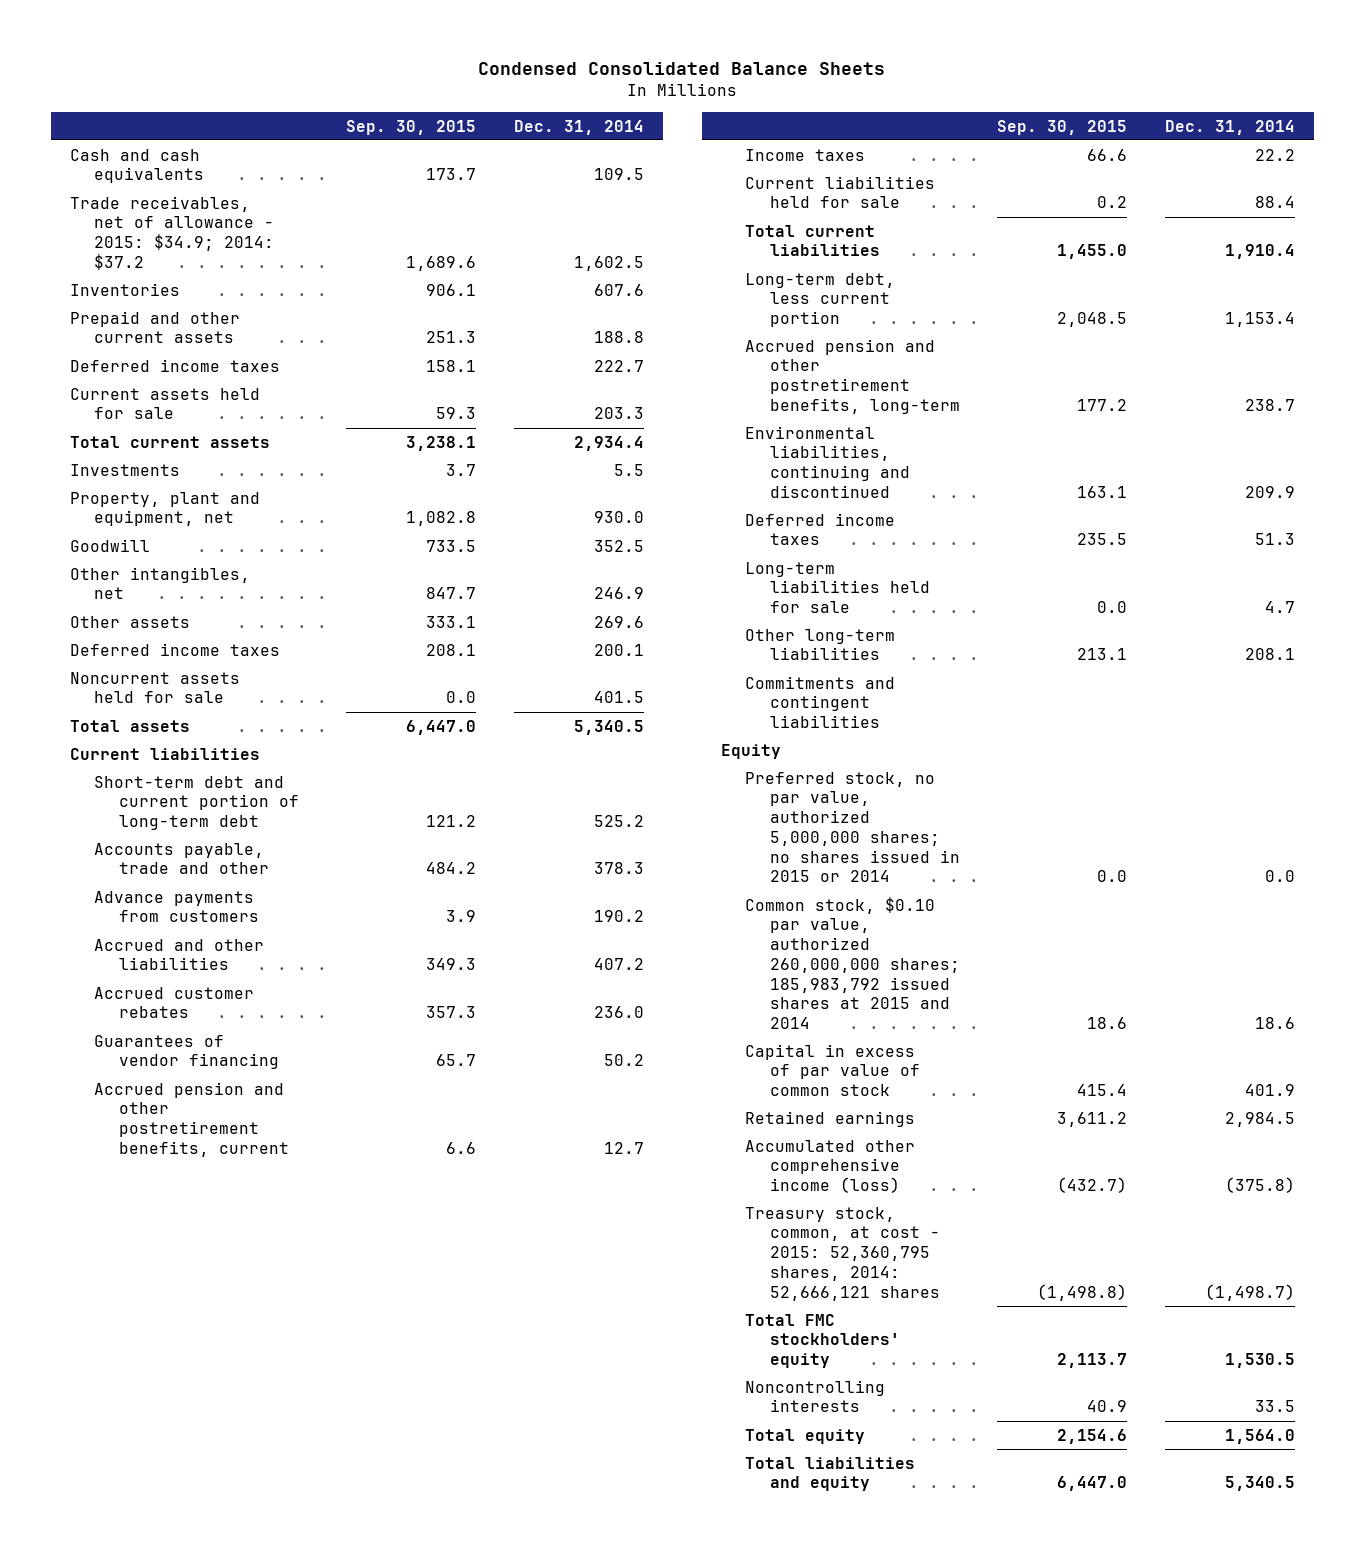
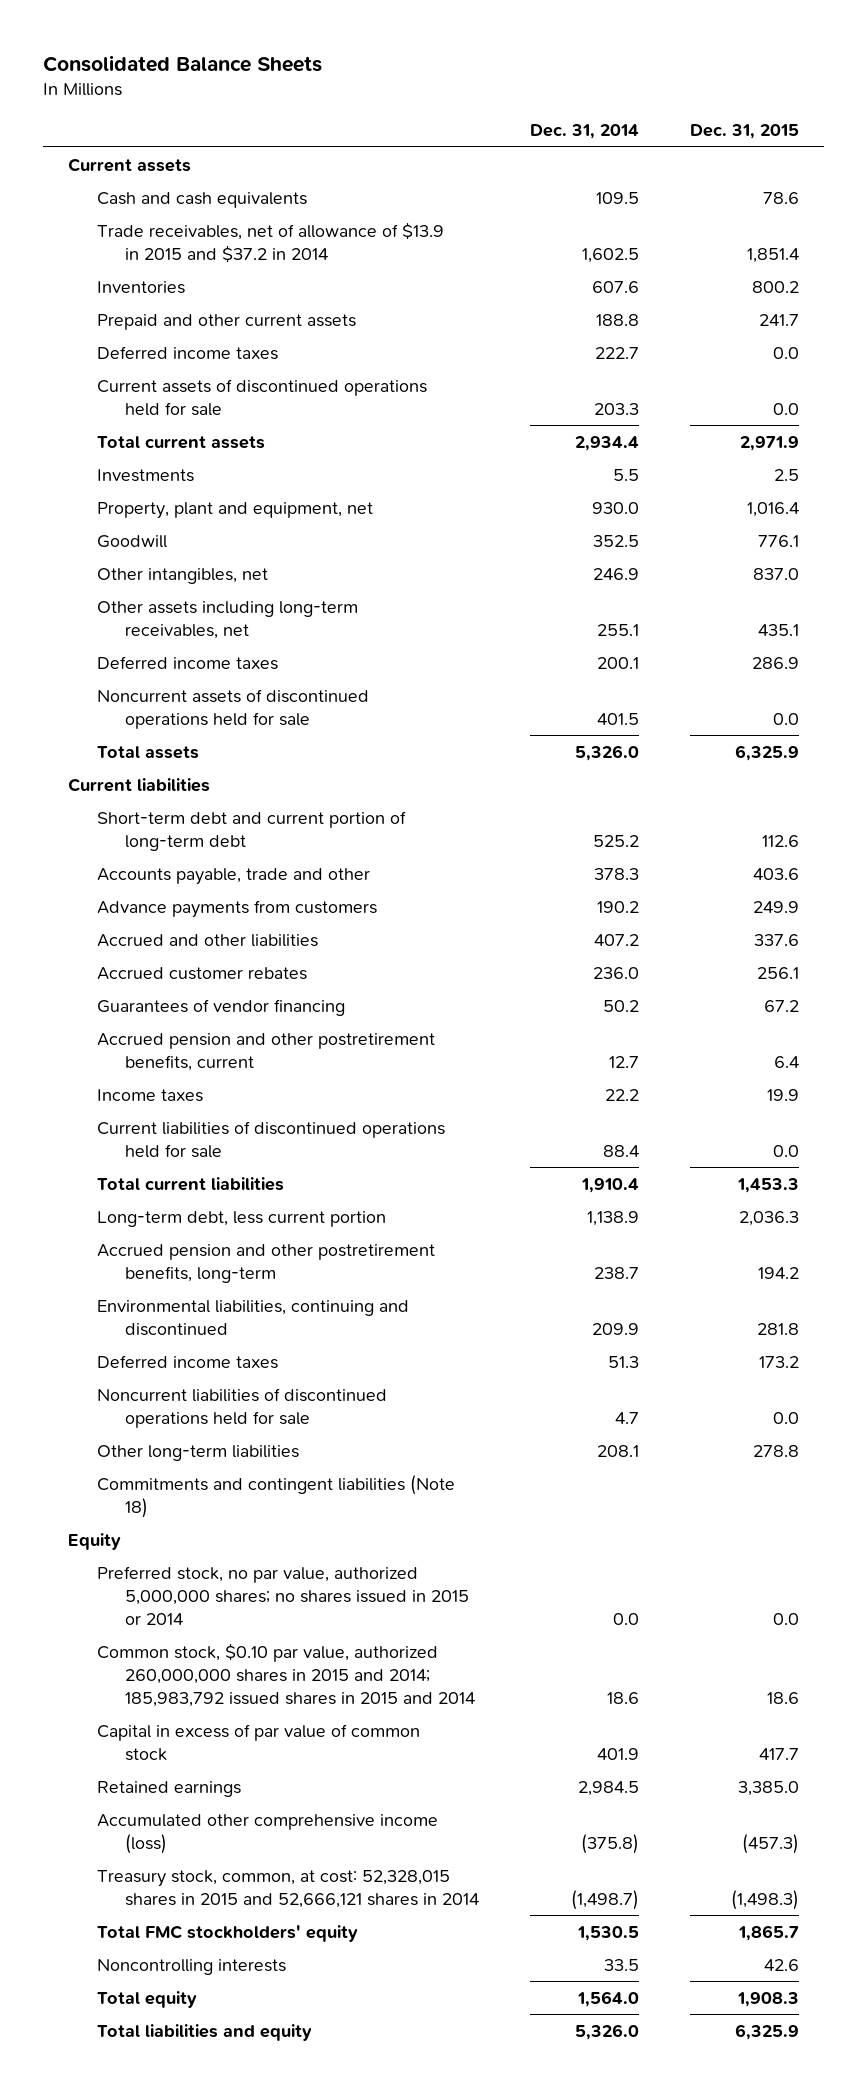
- Condensed Consolidated Balance Sheets
+ Consolidated Balance Sheets
- | Sep. 30, 2015 | Dec. 31, 2014
+ | Dec. 31, 2014 | Dec. 31, 2015
+ Current assets
- Trade receivables, net of allowance - 2015: $34.9; 2014: $37.2 | 1,689.6 | 1,602.5
+ Trade receivables, net of allowance of $13.9 in 2015 and $37.2 in 2014 | 1,602.5 | 1,851.4
- Current assets held for sale | 59.3 | 203.3
+ Current assets of discontinued operations held for sale | 203.3 | 0.0
- Other assets | 333.1 | 269.6
+ Other assets including long-term receivables, net | 255.1 | 435.1
- Noncurrent assets held for sale | 0.0 | 401.5
- Total assets | 6,447.0 | 5,340.5
+ Noncurrent assets of discontinued operations held for sale | 401.5 | 0.0
+ Total assets | 5,326.0 | 6,325.9
- Current liabilities held for sale | 0.2 | 88.4
+ Current liabilities of discontinued operations held for sale | 88.4 | 0.0
- Long-term debt, less current portion | 2,048.5 | 1,153.4
+ Long-term debt, less current portion | 1,138.9 | 2,036.3
- Long-term liabilities held for sale | 0.0 | 4.7
+ Noncurrent liabilities of discontinued operations held for sale | 4.7 | 0.0
- Commitments and contingent liabilities
+ Commitments and contingent liabilities (Note 18)
- Common stock, $0.10 par value, authorized 260,000,000 shares; 185,983,792 issued shares at 2015 and 2014 | 18.6 | 18.6
+ Common stock, $0.10 par value, authorized 260,000,000 shares in 2015 and 2014; 185,983,792 issued shares in 2015 and 2014 | 18.6 | 18.6
- Treasury stock, common, at cost - 2015: 52,360,795 shares, 2014: 52,666,121 shares | (1,498.8) | (1,498.7)
+ Treasury stock, common, at cost: 52,328,015 shares in 2015 and 52,666,121 shares in 2014 | (1,498.7) | (1,498.3)
- Total liabilities and equity | 6,447.0 | 5,340.5
+ Total liabilities and equity | 5,326.0 | 6,325.9

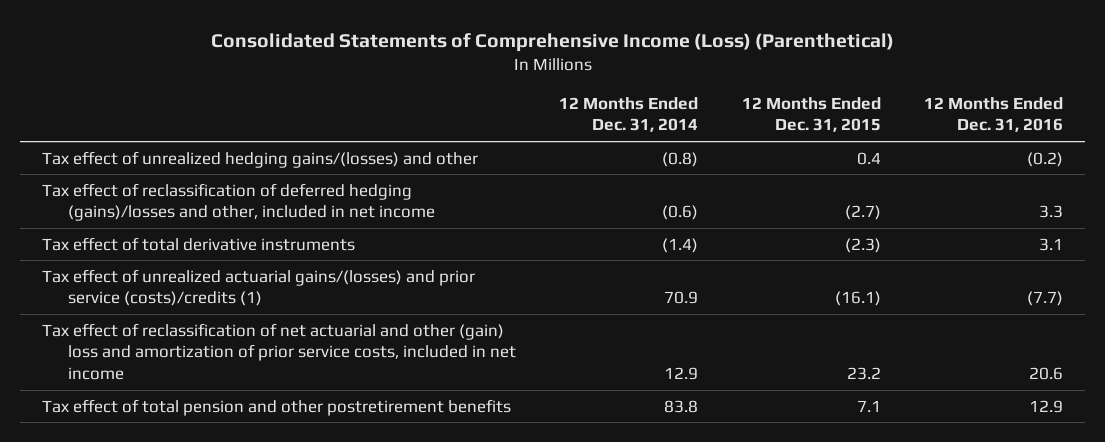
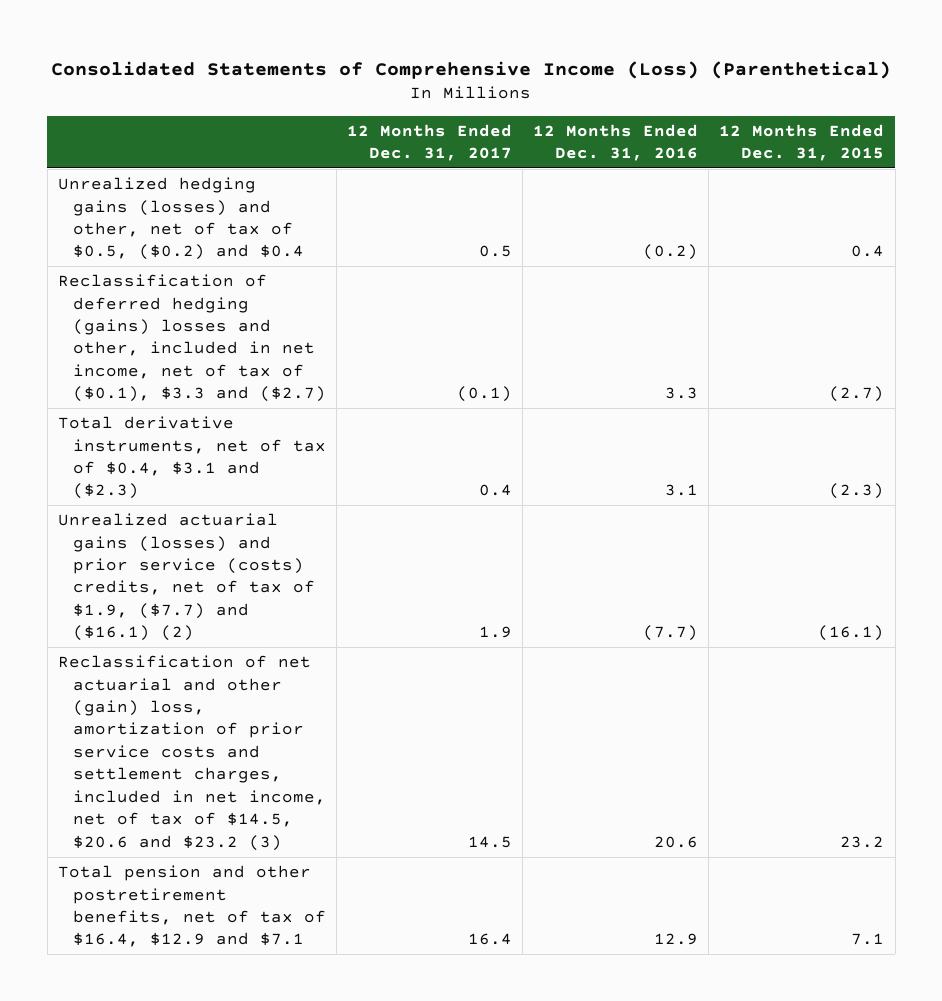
- | 12 Months Ended Dec. 31, 2014 | 12 Months Ended Dec. 31, 2015 | 12 Months Ended Dec. 31, 2016
+ | 12 Months Ended Dec. 31, 2017 | 12 Months Ended Dec. 31, 2016 | 12 Months Ended Dec. 31, 2015
- Tax effect of unrealized hedging gains/(losses) and other | (0.8) | 0.4 | (0.2)
- Tax effect of reclassification of deferred hedging (gains)/losses and other, included in net income | (0.6) | (2.7) | 3.3
- Tax effect of total derivative instruments | (1.4) | (2.3) | 3.1
- Tax effect of unrealized actuarial gains/(losses) and prior service (costs)/credits (1) | 70.9 | (16.1) | (7.7)
- Tax effect of reclassification of net actuarial and other (gain) loss and amortization of prior service costs, included in net income | 12.9 | 23.2 | 20.6
- Tax effect of total pension and other postretirement benefits | 83.8 | 7.1 | 12.9
+ Unrealized hedging gains (losses) and other, net of tax of $0.5, ($0.2) and $0.4 | 0.5 | (0.2) | 0.4
+ Reclassification of deferred hedging (gains) losses and other, included in net income, net of tax of ($0.1), $3.3 and ($2.7) | (0.1) | 3.3 | (2.7)
+ Total derivative instruments, net of tax of $0.4, $3.1 and ($2.3) | 0.4 | 3.1 | (2.3)
+ Unrealized actuarial gains (losses) and prior service (costs) credits, net of tax of $1.9, ($7.7) and ($16.1) (2) | 1.9 | (7.7) | (16.1)
+ Reclassification of net actuarial and other (gain) loss, amortization of prior service costs and settlement charges, included in net income, net of tax of $14.5, $20.6 and $23.2 (3) | 14.5 | 20.6 | 23.2
+ Total pension and other postretirement benefits, net of tax of $16.4, $12.9 and $7.1 | 16.4 | 12.9 | 7.1

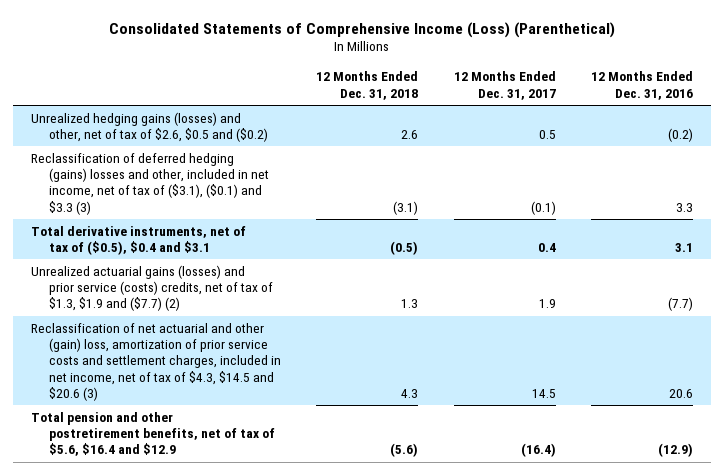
- | 12 Months Ended Dec. 31, 2017 | 12 Months Ended Dec. 31, 2016 | 12 Months Ended Dec. 31, 2015
+ | 12 Months Ended Dec. 31, 2018 | 12 Months Ended Dec. 31, 2017 | 12 Months Ended Dec. 31, 2016
- Unrealized hedging gains (losses) and other, net of tax of $0.5, ($0.2) and $0.4 | 0.5 | (0.2) | 0.4
- Reclassification of deferred hedging (gains) losses and other, included in net income, net of tax of ($0.1), $3.3 and ($2.7) | (0.1) | 3.3 | (2.7)
- Total derivative instruments, net of tax of $0.4, $3.1 and ($2.3) | 0.4 | 3.1 | (2.3)
- Unrealized actuarial gains (losses) and prior service (costs) credits, net of tax of $1.9, ($7.7) and ($16.1) (2) | 1.9 | (7.7) | (16.1)
- Reclassification of net actuarial and other (gain) loss, amortization of prior service costs and settlement charges, included in net income, net of tax of $14.5, $20.6 and $23.2 (3) | 14.5 | 20.6 | 23.2
- Total pension and other postretirement benefits, net of tax of $16.4, $12.9 and $7.1 | 16.4 | 12.9 | 7.1
+ Unrealized hedging gains (losses) and other, net of tax of $2.6, $0.5 and ($0.2) | 2.6 | 0.5 | (0.2)
+ Reclassification of deferred hedging (gains) losses and other, included in net income, net of tax of ($3.1), ($0.1) and $3.3 (3) | (3.1) | (0.1) | 3.3
+ Total derivative instruments, net of tax of ($0.5), $0.4 and $3.1 | (0.5) | 0.4 | 3.1
+ Unrealized actuarial gains (losses) and prior service (costs) credits, net of tax of $1.3, $1.9 and ($7.7) (2) | 1.3 | 1.9 | (7.7)
+ Reclassification of net actuarial and other (gain) loss, amortization of prior service costs and settlement charges, included in net income, net of tax of $4.3, $14.5 and $20.6 (3) | 4.3 | 14.5 | 20.6
+ Total pension and other postretirement benefits, net of tax of $5.6, $16.4 and $12.9 | (5.6) | (16.4) | (12.9)

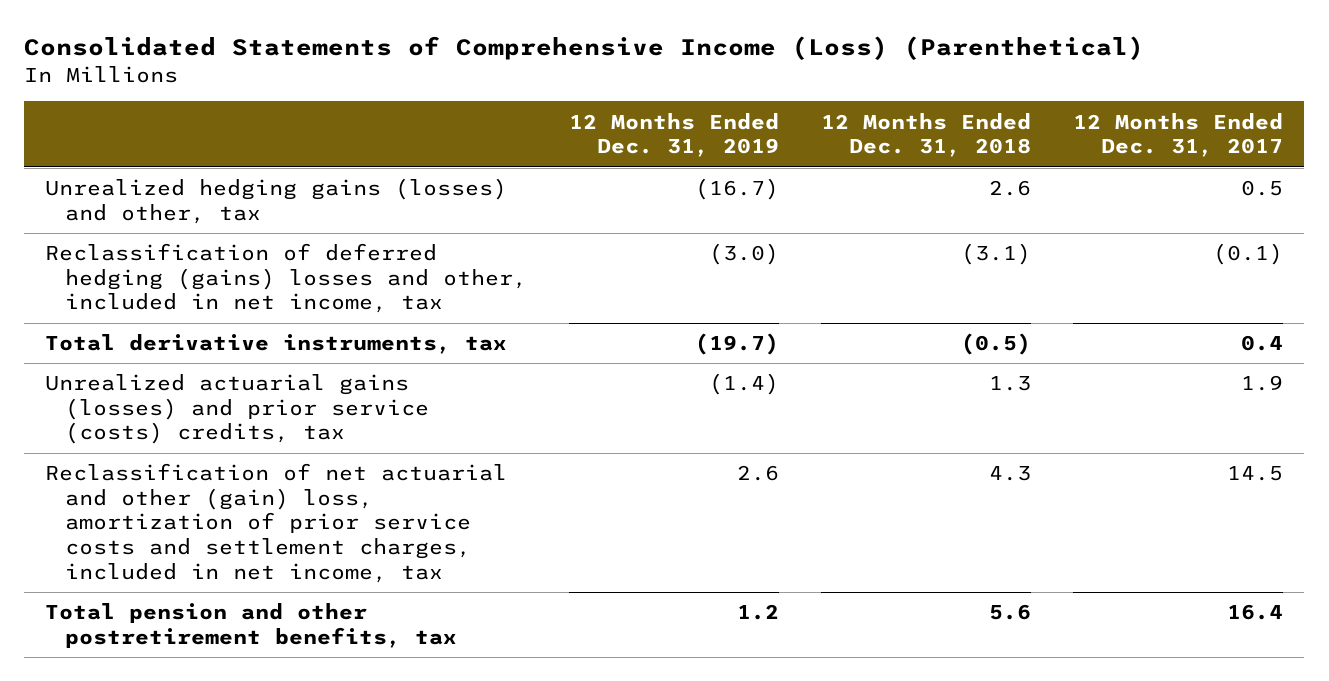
- | 12 Months Ended Dec. 31, 2018 | 12 Months Ended Dec. 31, 2017 | 12 Months Ended Dec. 31, 2016
+ | 12 Months Ended Dec. 31, 2019 | 12 Months Ended Dec. 31, 2018 | 12 Months Ended Dec. 31, 2017
- Unrealized hedging gains (losses) and other, net of tax of $2.6, $0.5 and ($0.2) | 2.6 | 0.5 | (0.2)
- Reclassification of deferred hedging (gains) losses and other, included in net income, net of tax of ($3.1), ($0.1) and $3.3 (3) | (3.1) | (0.1) | 3.3
- Total derivative instruments, net of tax of ($0.5), $0.4 and $3.1 | (0.5) | 0.4 | 3.1
- Unrealized actuarial gains (losses) and prior service (costs) credits, net of tax of $1.3, $1.9 and ($7.7) (2) | 1.3 | 1.9 | (7.7)
- Reclassification of net actuarial and other (gain) loss, amortization of prior service costs and settlement charges, included in net income, net of tax of $4.3, $14.5 and $20.6 (3) | 4.3 | 14.5 | 20.6
- Total pension and other postretirement benefits, net of tax of $5.6, $16.4 and $12.9 | (5.6) | (16.4) | (12.9)
+ Unrealized hedging gains (losses) and other, tax | (16.7) | 2.6 | 0.5
+ Reclassification of deferred hedging (gains) losses and other, included in net income, tax | (3.0) | (3.1) | (0.1)
+ Total derivative instruments, tax | (19.7) | (0.5) | 0.4
+ Unrealized actuarial gains (losses) and prior service (costs) credits, tax | (1.4) | 1.3 | 1.9
+ Reclassification of net actuarial and other (gain) loss, amortization of prior service costs and settlement charges, included in net income, tax | 2.6 | 4.3 | 14.5
+ Total pension and other postretirement benefits, tax | 1.2 | 5.6 | 16.4

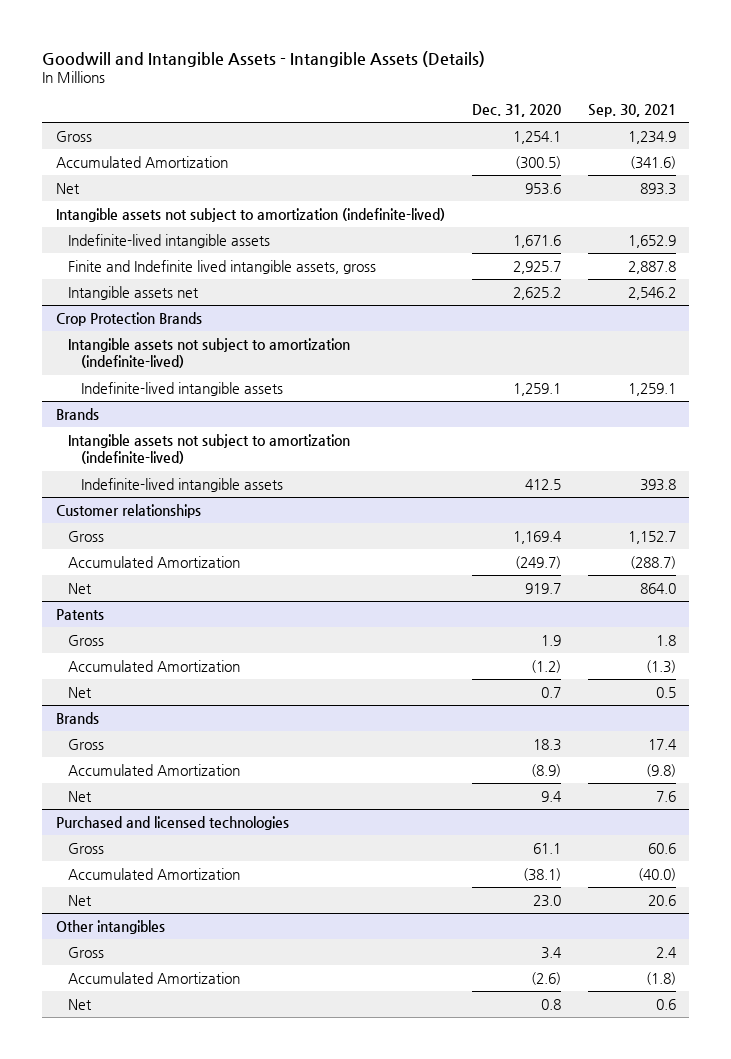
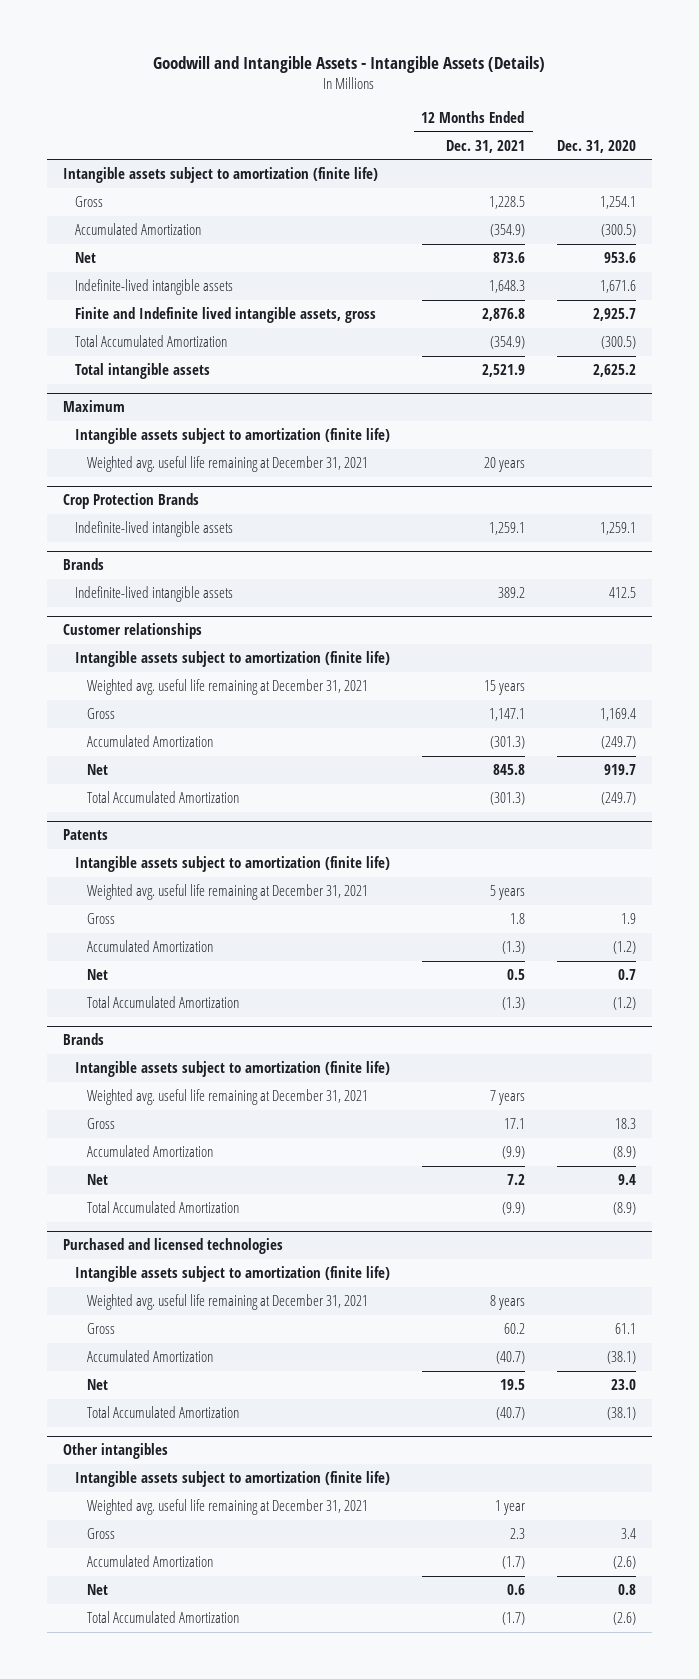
- | Dec. 31, 2020 | Sep. 30, 2021
+ | 12 Months Ended Dec. 31, 2021 | Dec. 31, 2020
+ Intangible assets subject to amortization (finite life)
- Intangible assets not subject to amortization (indefinite-lived)
- Intangible assets net | 2,625.2 | 2,546.2
+ Total Accumulated Amortization | (354.9) | (300.5)
+ Total intangible assets | 2,521.9 | 2,625.2
+ Maximum
+ Intangible assets subject to amortization (finite life)
+ Weighted avg. useful life remaining at December 31, 2021 | 20 years |
@ Crop Protection Brands
- Intangible assets not subject to amortization (indefinite-lived)
@ Brands
- Intangible assets not subject to amortization (indefinite-lived)
@ Customer relationships
+ Intangible assets subject to amortization (finite life)
+ Weighted avg. useful life remaining at December 31, 2021 | 15 years |
+ Total Accumulated Amortization | (301.3) | (249.7)
@ Patents
+ Intangible assets subject to amortization (finite life)
+ Weighted avg. useful life remaining at December 31, 2021 | 5 years |
+ Total Accumulated Amortization | (1.3) | (1.2)
@ Brands
+ Intangible assets subject to amortization (finite life)
+ Weighted avg. useful life remaining at December 31, 2021 | 7 years |
+ Total Accumulated Amortization | (9.9) | (8.9)
@ Purchased and licensed technologies
+ Intangible assets subject to amortization (finite life)
+ Weighted avg. useful life remaining at December 31, 2021 | 8 years |
+ Total Accumulated Amortization | (40.7) | (38.1)
@ Other intangibles
+ Intangible assets subject to amortization (finite life)
+ Weighted avg. useful life remaining at December 31, 2021 | 1 year |
+ Total Accumulated Amortization | (1.7) | (2.6)

